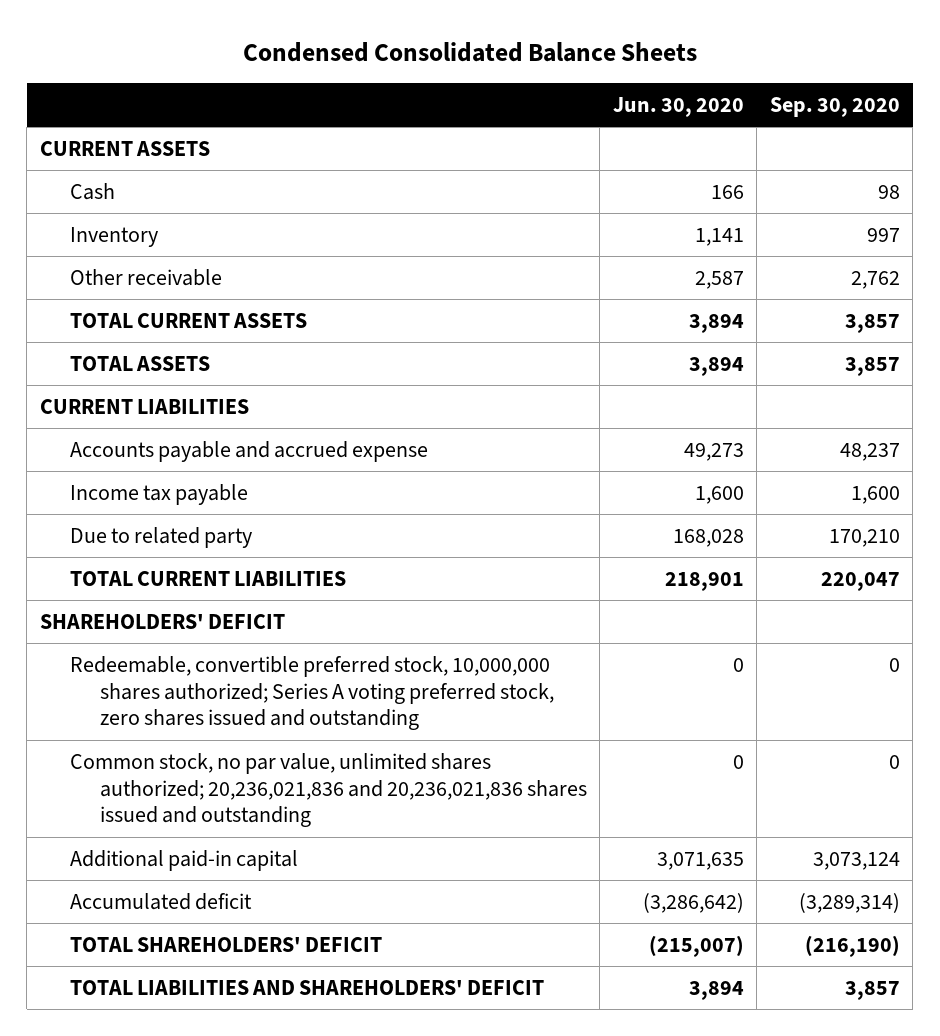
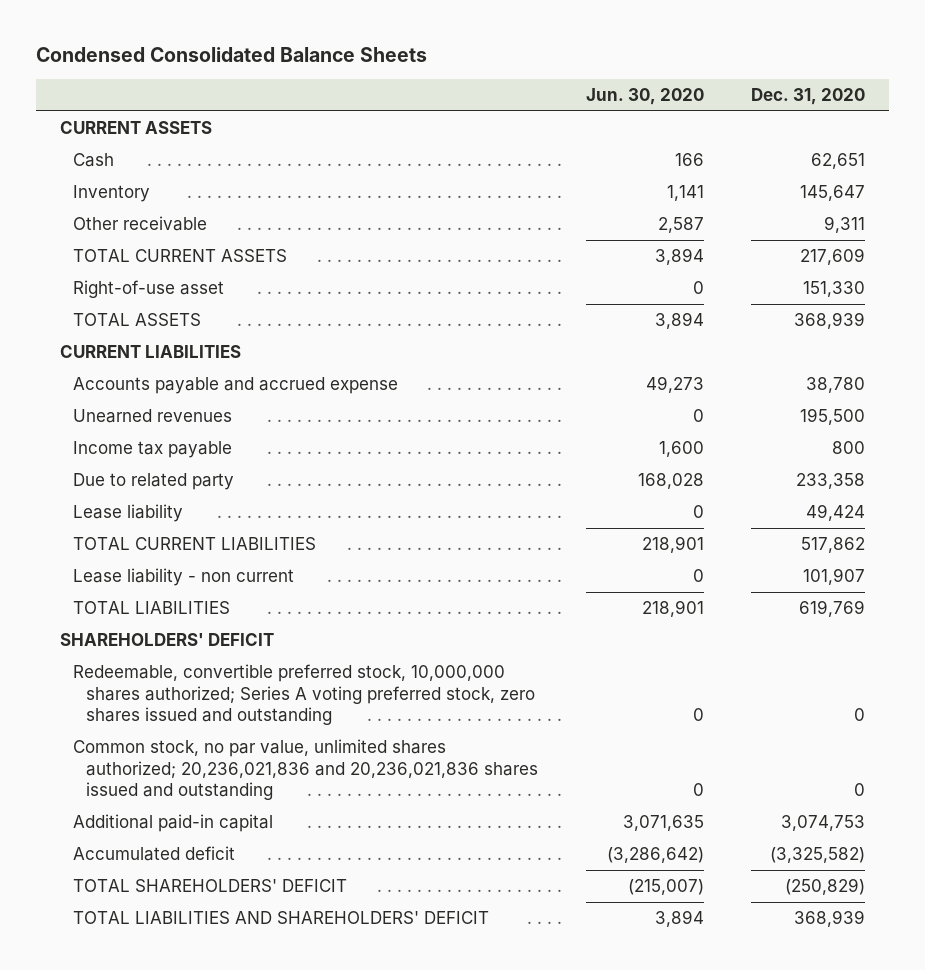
- | Jun. 30, 2020 | Sep. 30, 2020
+ | Jun. 30, 2020 | Dec. 31, 2020
+ Right-of-use asset | 0 | 151,330
+ Unearned revenues | 0 | 195,500
+ Lease liability | 0 | 49,424
+ Lease liability - non current | 0 | 101,907
+ TOTAL LIABILITIES | 218,901 | 619,769

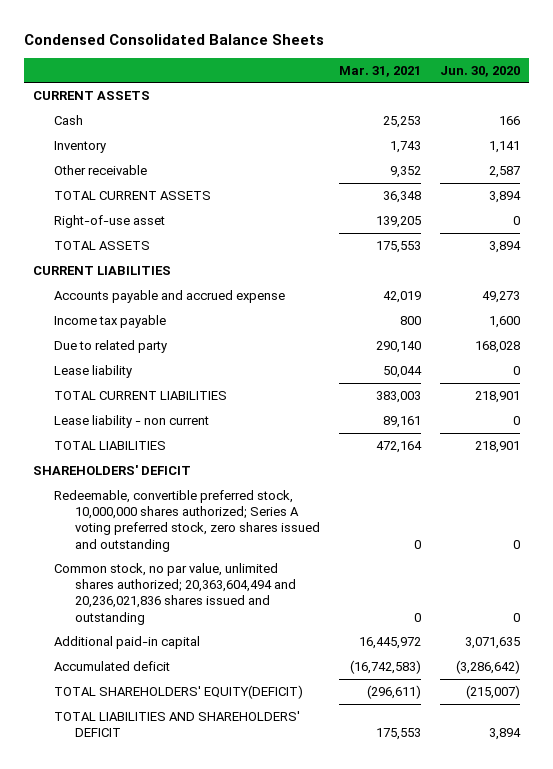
- | Jun. 30, 2020 | Dec. 31, 2020
+ | Mar. 31, 2021 | Jun. 30, 2020
- Unearned revenues | 0 | 195,500
- Common stock, no par value, unlimited shares authorized; 20,236,021,836 and 20,236,021,836 shares issued and outstanding | 0 | 0
+ Common stock, no par value, unlimited shares authorized; 20,363,604,494 and 20,236,021,836 shares issued and outstanding | 0 | 0
- TOTAL SHAREHOLDERS' DEFICIT | (215,007) | (250,829)
+ TOTAL SHAREHOLDERS' EQUITY(DEFICIT) | (296,611) | (215,007)

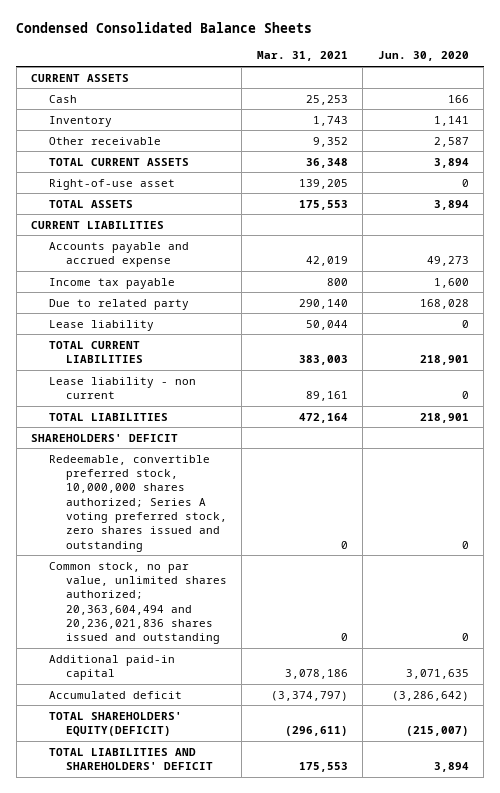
- Additional paid-in capital | 16,445,972 | 3,071,635
- Accumulated deficit | (16,742,583) | (3,286,642)
+ Additional paid-in capital | 3,078,186 | 3,071,635
+ Accumulated deficit | (3,374,797) | (3,286,642)

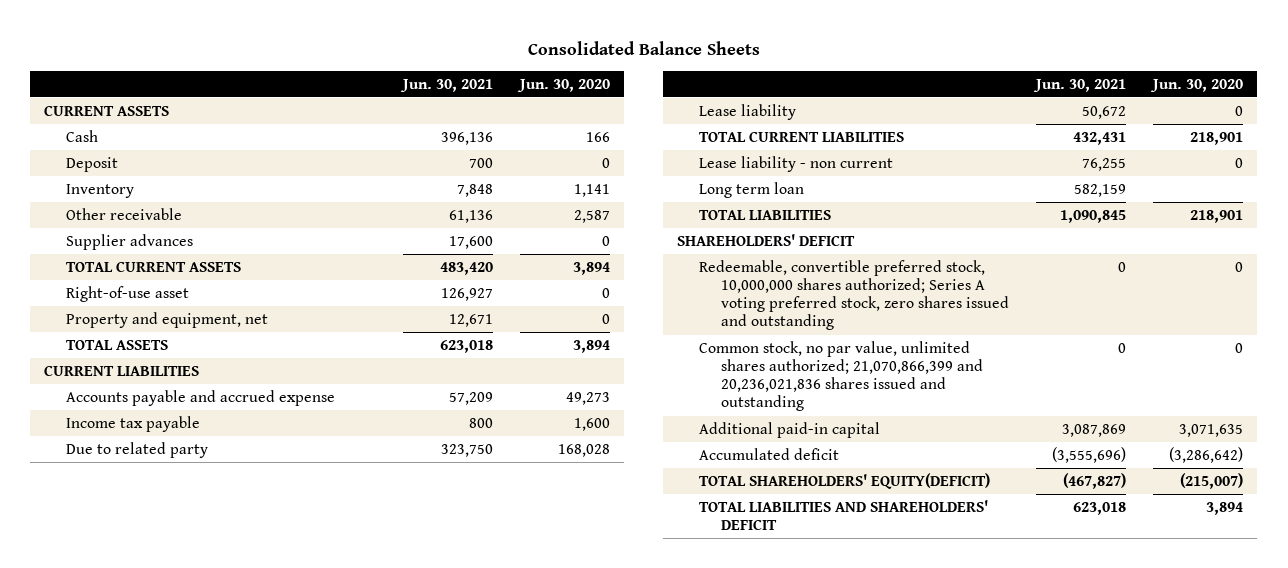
- Condensed Consolidated Balance Sheets
+ Consolidated Balance Sheets
- | Mar. 31, 2021 | Jun. 30, 2020
+ | Jun. 30, 2021 | Jun. 30, 2020
+ Deposit | 700 | 0
+ Supplier advances | 17,600 | 0
+ Property and equipment, net | 12,671 | 0
+ Long term loan | 582,159 |
- Common stock, no par value, unlimited shares authorized; 20,363,604,494 and 20,236,021,836 shares issued and outstanding | 0 | 0
+ Common stock, no par value, unlimited shares authorized; 21,070,866,399 and 20,236,021,836 shares issued and outstanding | 0 | 0

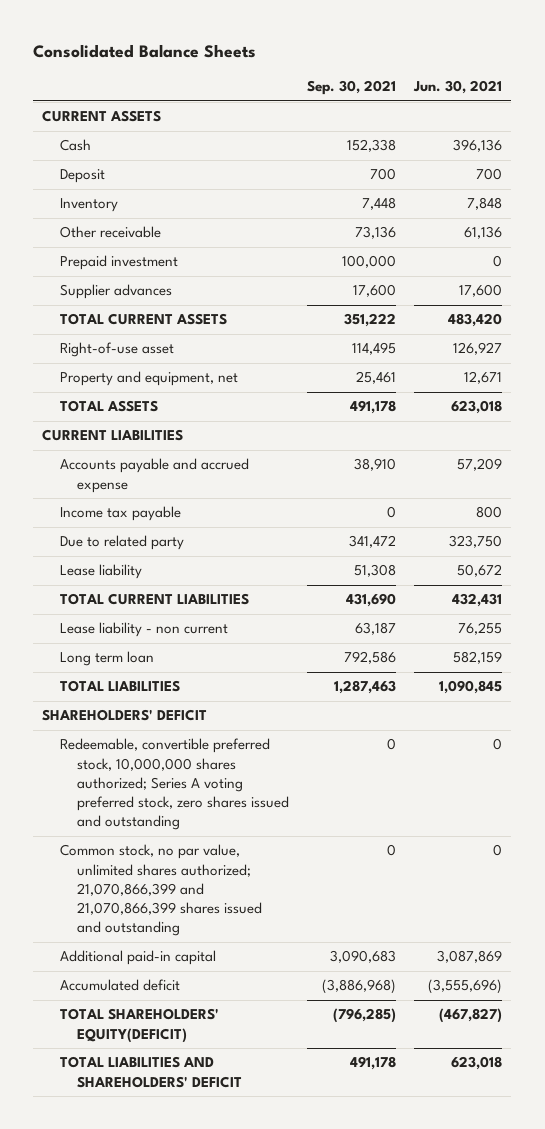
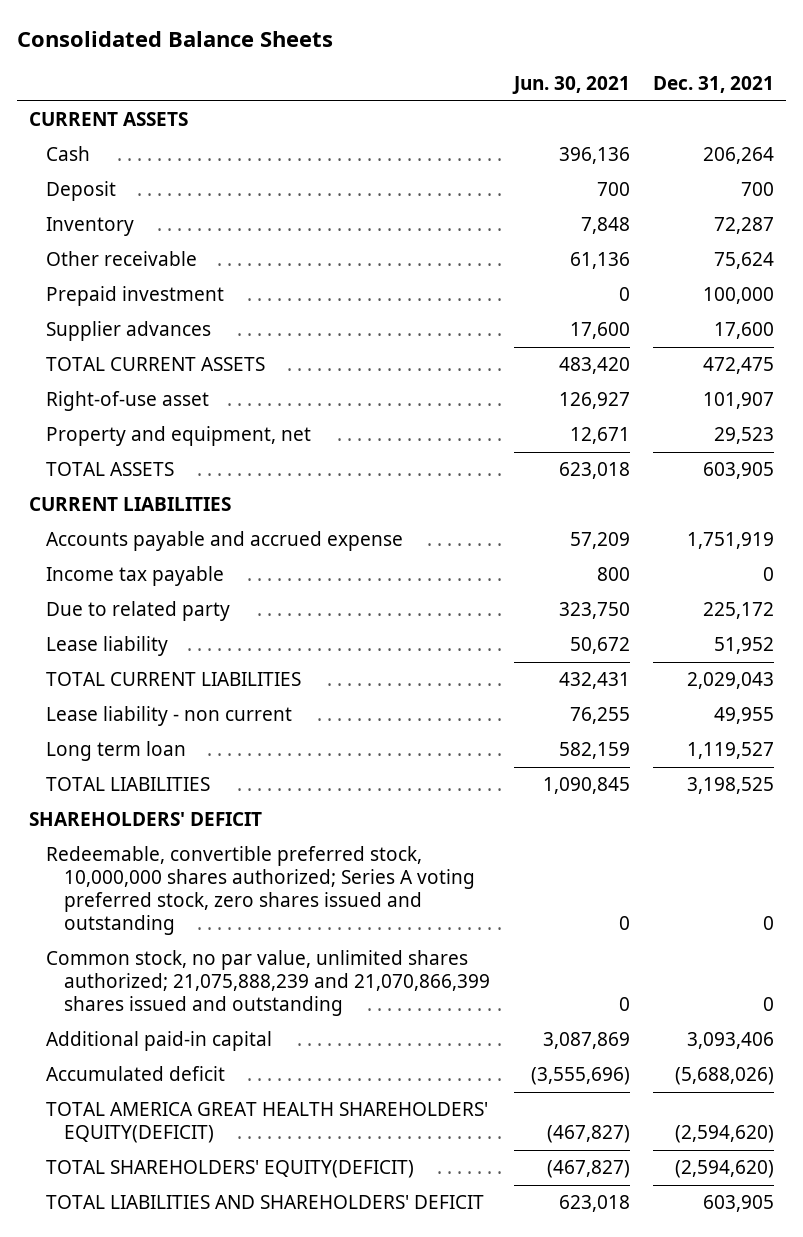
- | Sep. 30, 2021 | Jun. 30, 2021
+ | Jun. 30, 2021 | Dec. 31, 2021
- Common stock, no par value, unlimited shares authorized; 21,070,866,399 and 21,070,866,399 shares issued and outstanding | 0 | 0
+ Common stock, no par value, unlimited shares authorized; 21,075,888,239 and 21,070,866,399 shares issued and outstanding | 0 | 0
+ TOTAL AMERICA GREAT HEALTH SHAREHOLDERS' EQUITY(DEFICIT) | (467,827) | (2,594,620)

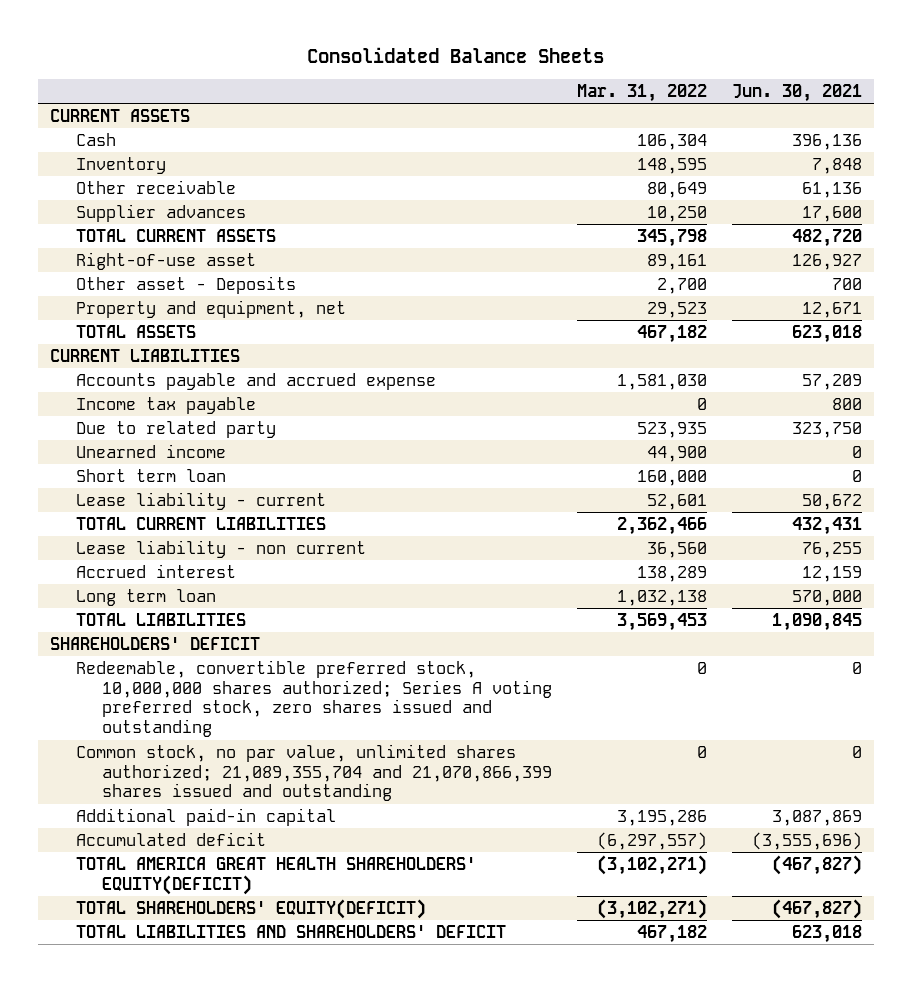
- | Jun. 30, 2021 | Dec. 31, 2021
+ | Mar. 31, 2022 | Jun. 30, 2021
- Deposit | 700 | 700
- Prepaid investment | 0 | 100,000
- TOTAL CURRENT ASSETS | 483,420 | 472,475
+ TOTAL CURRENT ASSETS | 345,798 | 482,720
+ Other asset - Deposits | 2,700 | 700
- Lease liability | 50,672 | 51,952
+ Unearned income | 44,900 | 0
+ Short term loan | 160,000 | 0
+ Lease liability - current | 52,601 | 50,672
- Long term loan | 582,159 | 1,119,527
+ Accrued interest | 138,289 | 12,159
+ Long term loan | 1,032,138 | 570,000
- Common stock, no par value, unlimited shares authorized; 21,075,888,239 and 21,070,866,399 shares issued and outstanding | 0 | 0
+ Common stock, no par value, unlimited shares authorized; 21,089,355,704 and 21,070,866,399 shares issued and outstanding | 0 | 0

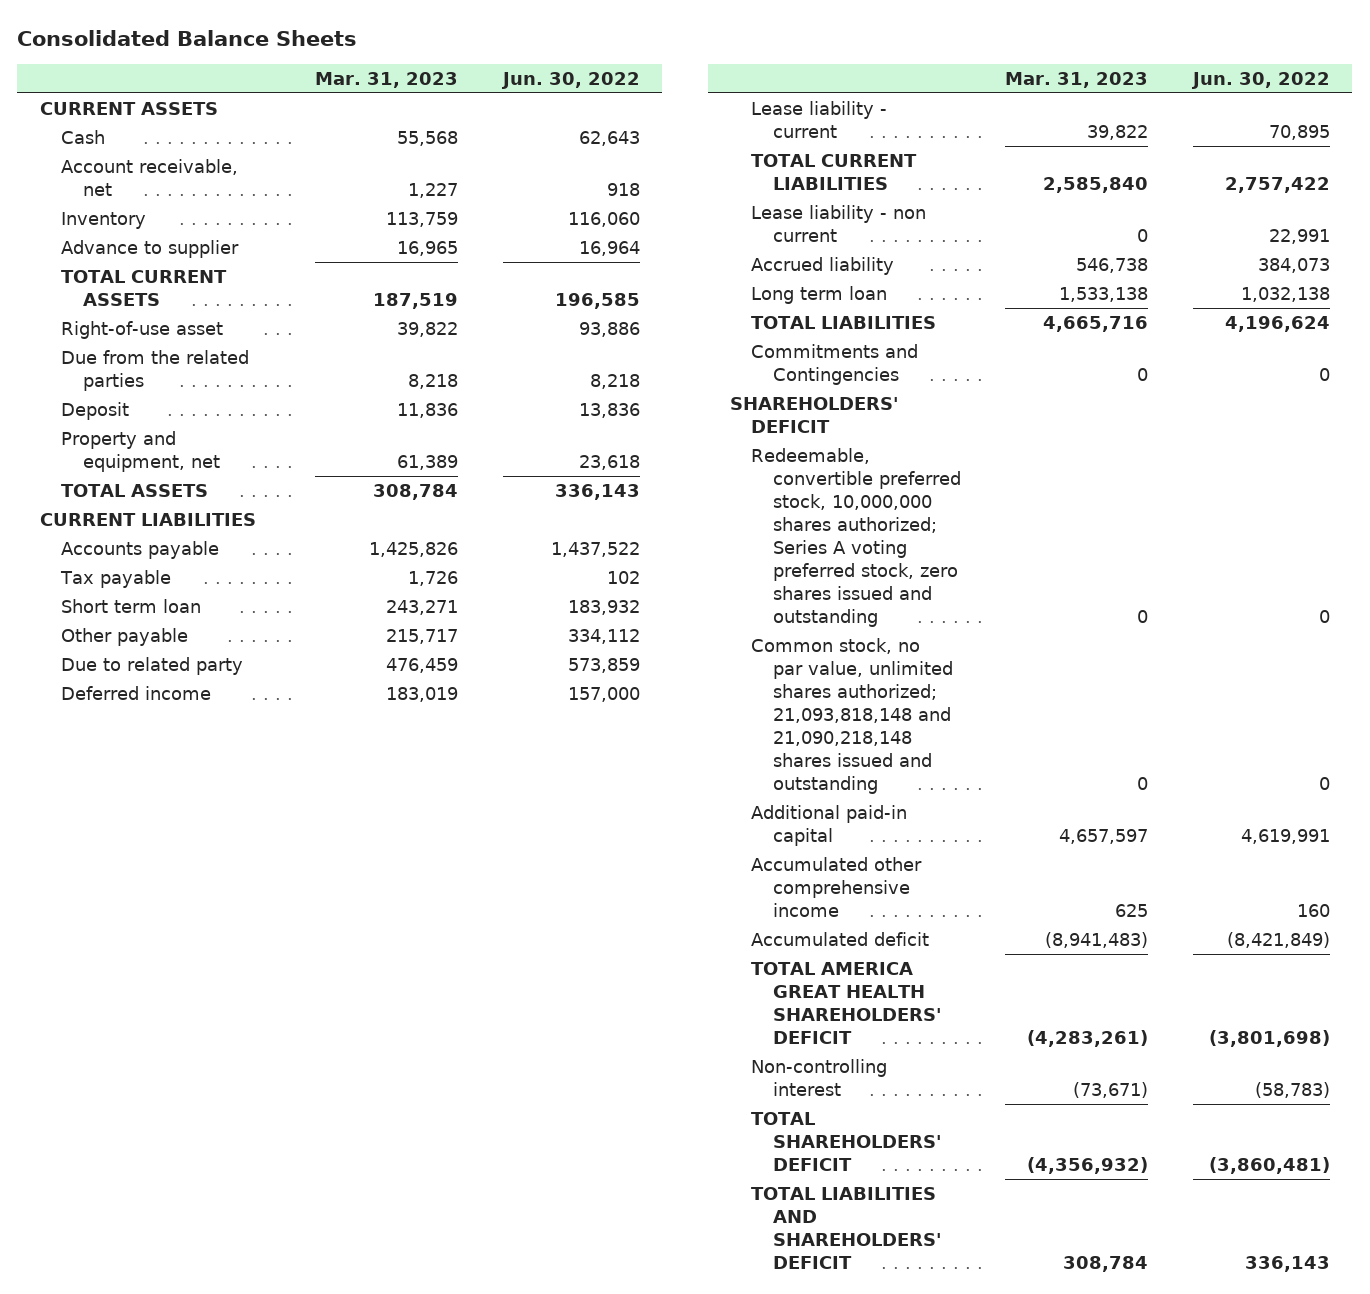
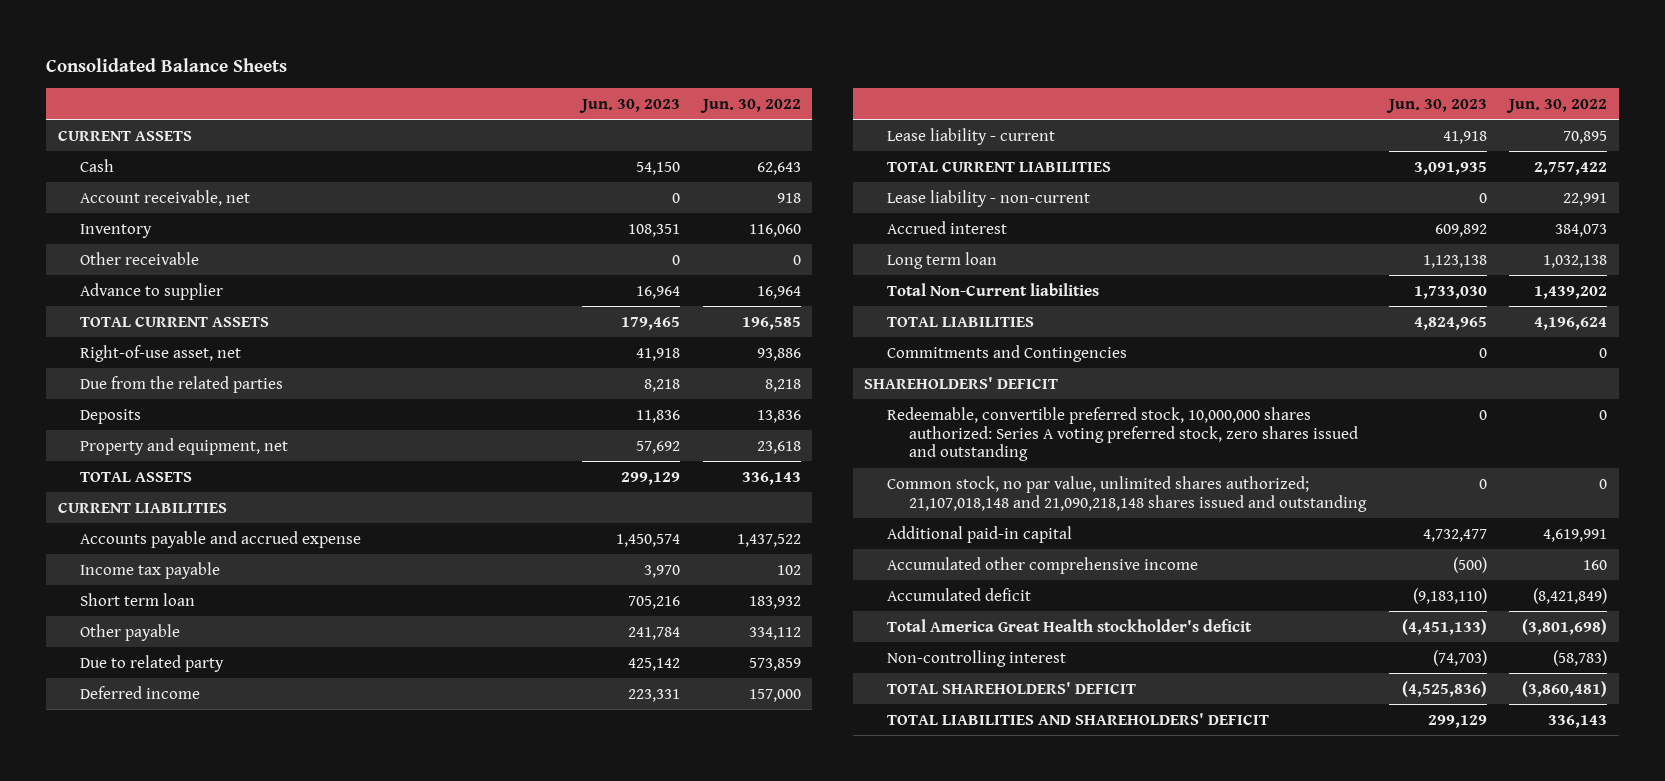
- | Mar. 31, 2023 | Jun. 30, 2022
+ | Jun. 30, 2023 | Jun. 30, 2022
+ Other receivable | 0 | 0
- Right-of-use asset | 39,822 | 93,886
+ Right-of-use asset, net | 41,918 | 93,886
- Deposit | 11,836 | 13,836
+ Deposits | 11,836 | 13,836
- Accounts payable | 1,425,826 | 1,437,522
- Tax payable | 1,726 | 102
+ Accounts payable and accrued expense | 1,450,574 | 1,437,522
+ Income tax payable | 3,970 | 102
- Lease liability - non current | 0 | 22,991
- Accrued liability | 546,738 | 384,073
+ Lease liability - non-current | 0 | 22,991
+ Accrued interest | 609,892 | 384,073
+ Total Non-Current liabilities | 1,733,030 | 1,439,202
- Redeemable, convertible preferred stock, 10,000,000 shares authorized; Series A voting preferred stock, zero shares issued and outstanding | 0 | 0
- Common stock, no par value, unlimited shares authorized; 21,093,818,148 and 21,090,218,148 shares issued and outstanding | 0 | 0
+ Redeemable, convertible preferred stock, 10,000,000 shares authorized: Series A voting preferred stock, zero shares issued and outstanding | 0 | 0
+ Common stock, no par value, unlimited shares authorized; 21,107,018,148 and 21,090,218,148 shares issued and outstanding | 0 | 0
- TOTAL AMERICA GREAT HEALTH SHAREHOLDERS' DEFICIT | (4,283,261) | (3,801,698)
+ Total America Great Health stockholder's deficit | (4,451,133) | (3,801,698)

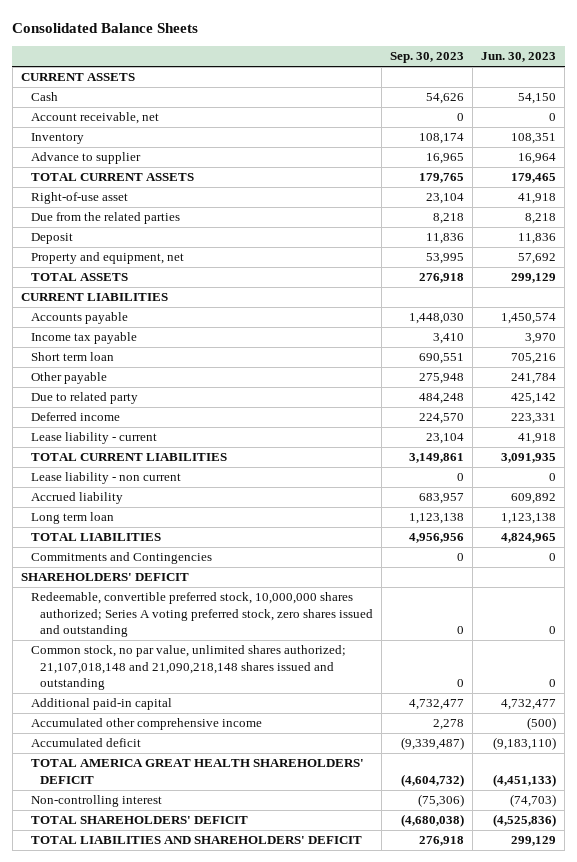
- | Jun. 30, 2023 | Jun. 30, 2022
+ | Sep. 30, 2023 | Jun. 30, 2023
- Other receivable | 0 | 0
- Right-of-use asset, net | 41,918 | 93,886
+ Right-of-use asset | 23,104 | 41,918
- Deposits | 11,836 | 13,836
+ Deposit | 11,836 | 11,836
- Accounts payable and accrued expense | 1,450,574 | 1,437,522
+ Accounts payable | 1,448,030 | 1,450,574
- Lease liability - non-current | 0 | 22,991
- Accrued interest | 609,892 | 384,073
+ Lease liability - non current | 0 | 0
+ Accrued liability | 683,957 | 609,892
- Total Non-Current liabilities | 1,733,030 | 1,439,202
- Redeemable, convertible preferred stock, 10,000,000 shares authorized: Series A voting preferred stock, zero shares issued and outstanding | 0 | 0
+ Redeemable, convertible preferred stock, 10,000,000 shares authorized; Series A voting preferred stock, zero shares issued and outstanding | 0 | 0
- Total America Great Health stockholder's deficit | (4,451,133) | (3,801,698)
+ TOTAL AMERICA GREAT HEALTH SHAREHOLDERS' DEFICIT | (4,604,732) | (4,451,133)

